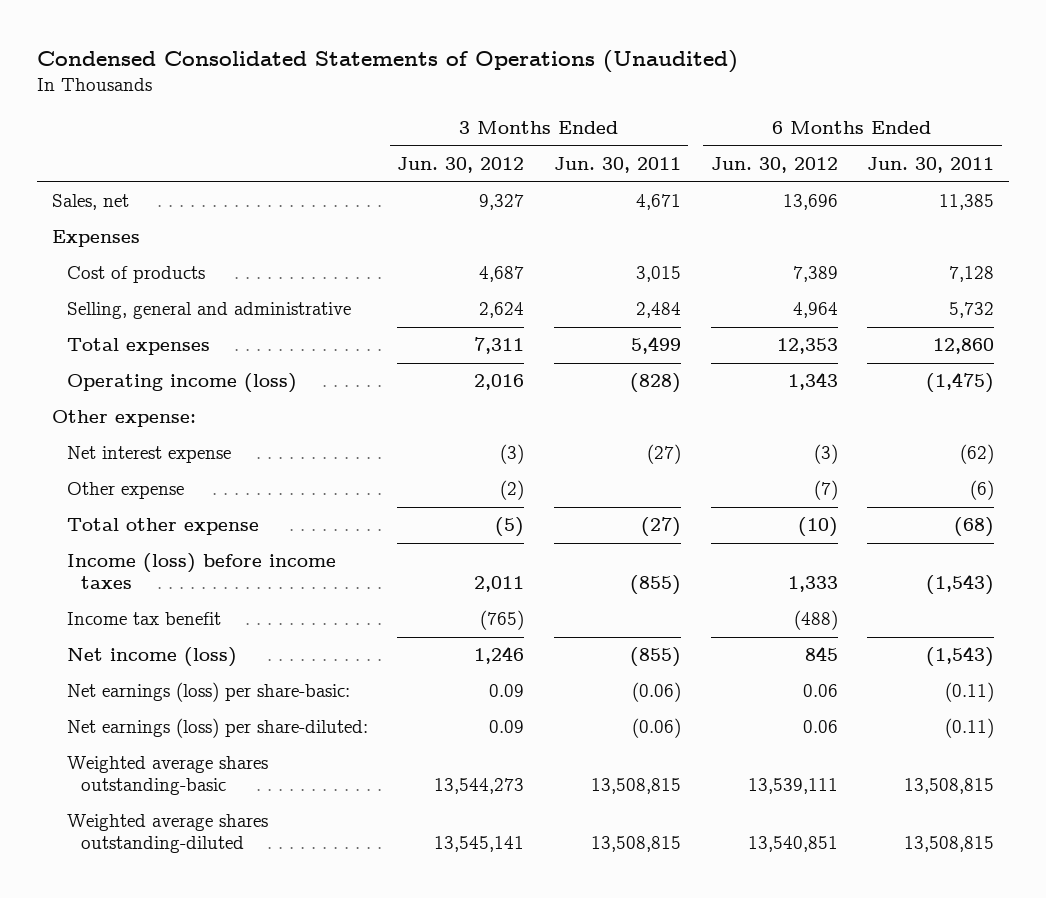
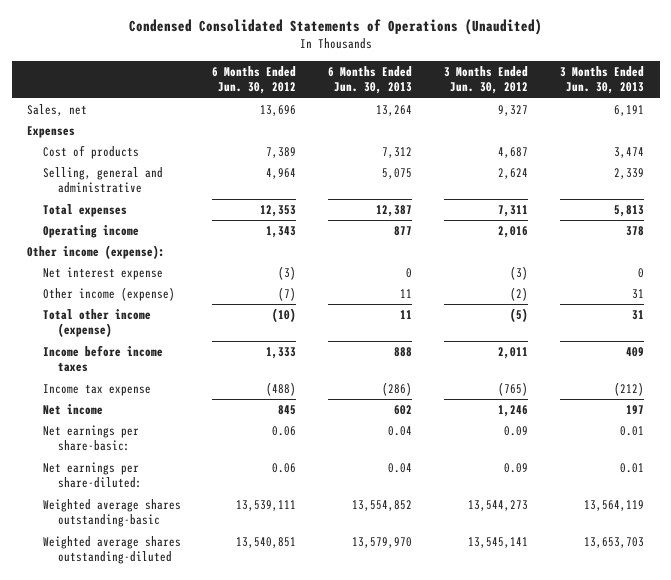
- | 3 Months Ended Jun. 30, 2012 | 3 Months Ended Jun. 30, 2011 | 6 Months Ended Jun. 30, 2012 | 6 Months Ended Jun. 30, 2011
+ | 6 Months Ended Jun. 30, 2012 | 6 Months Ended Jun. 30, 2013 | 3 Months Ended Jun. 30, 2012 | 3 Months Ended Jun. 30, 2013
- Operating income (loss) | 2,016 | (828) | 1,343 | (1,475)
- Other expense:
+ Operating income | 1,343 | 877 | 2,016 | 378
+ Other income (expense):
- Other expense | (2) | | (7) | (6)
- Total other expense | (5) | (27) | (10) | (68)
- Income (loss) before income taxes | 2,011 | (855) | 1,333 | (1,543)
- Income tax benefit | (765) | | (488) |
- Net income (loss) | 1,246 | (855) | 845 | (1,543)
- Net earnings (loss) per share-basic: | 0.09 | (0.06) | 0.06 | (0.11)
- Net earnings (loss) per share-diluted: | 0.09 | (0.06) | 0.06 | (0.11)
+ Other income (expense) | (7) | 11 | (2) | 31
+ Total other income (expense) | (10) | 11 | (5) | 31
+ Income before income taxes | 1,333 | 888 | 2,011 | 409
+ Income tax expense | (488) | (286) | (765) | (212)
+ Net income | 845 | 602 | 1,246 | 197
+ Net earnings per share-basic: | 0.06 | 0.04 | 0.09 | 0.01
+ Net earnings per share-diluted: | 0.06 | 0.04 | 0.09 | 0.01

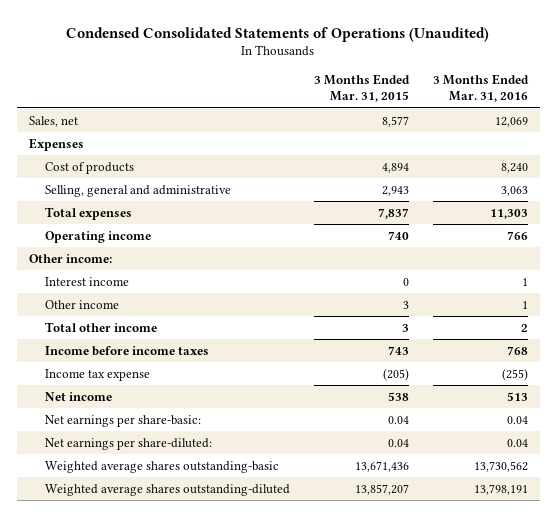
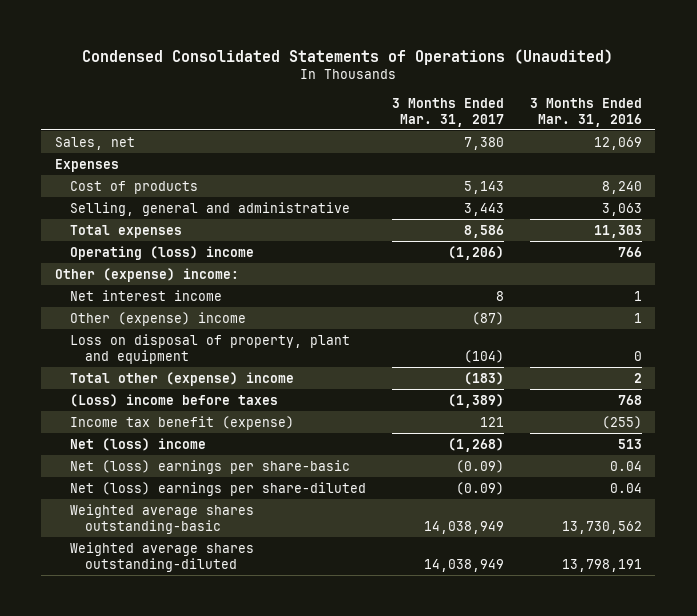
- | 3 Months Ended Mar. 31, 2015 | 3 Months Ended Mar. 31, 2016
+ | 3 Months Ended Mar. 31, 2017 | 3 Months Ended Mar. 31, 2016
- Operating income | 740 | 766
- Other income:
- Interest income | 0 | 1
- Other income | 3 | 1
- Total other income | 3 | 2
- Income before income taxes | 743 | 768
- Income tax expense | (205) | (255)
- Net income | 538 | 513
- Net earnings per share-basic: | 0.04 | 0.04
- Net earnings per share-diluted: | 0.04 | 0.04
+ Operating (loss) income | (1,206) | 766
+ Other (expense) income:
+ Net interest income | 8 | 1
+ Other (expense) income | (87) | 1
+ Loss on disposal of property, plant and equipment | (104) | 0
+ Total other (expense) income | (183) | 2
+ (Loss) income before taxes | (1,389) | 768
+ Income tax benefit (expense) | 121 | (255)
+ Net (loss) income | (1,268) | 513
+ Net (loss) earnings per share-basic | (0.09) | 0.04
+ Net (loss) earnings per share-diluted | (0.09) | 0.04

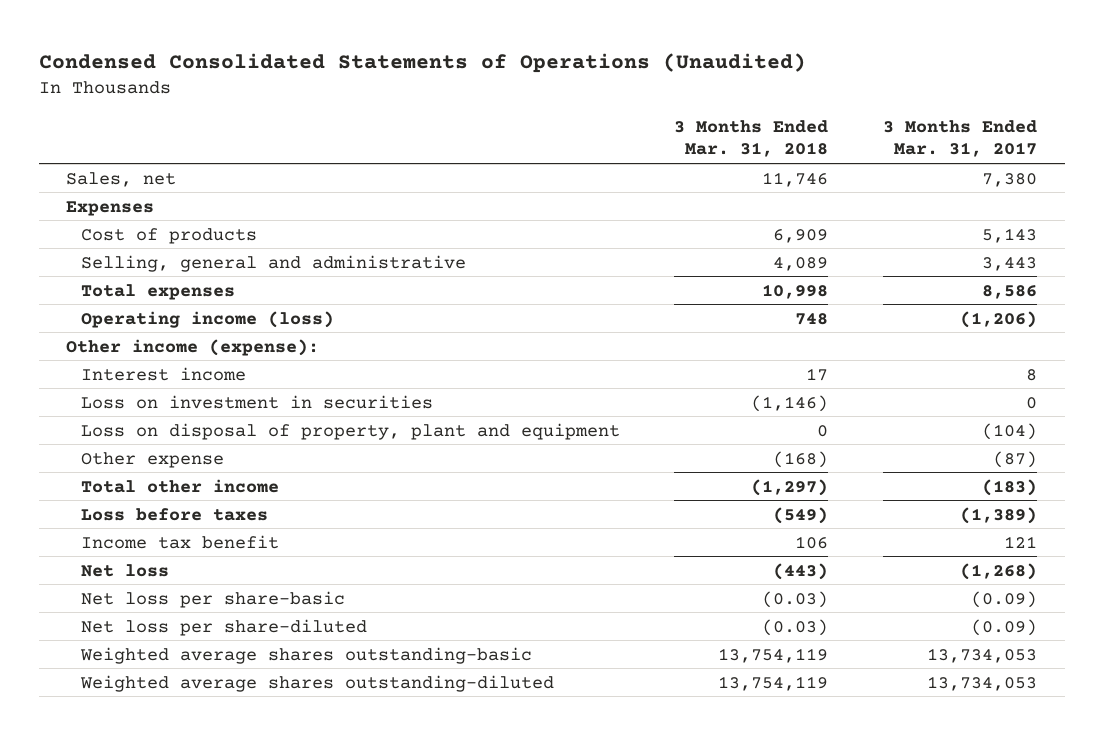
- | 3 Months Ended Mar. 31, 2017 | 3 Months Ended Mar. 31, 2016
+ | 3 Months Ended Mar. 31, 2018 | 3 Months Ended Mar. 31, 2017
- Operating (loss) income | (1,206) | 766
- Other (expense) income:
- Net interest income | 8 | 1
- Other (expense) income | (87) | 1
+ Operating income (loss) | 748 | (1,206)
+ Other income (expense):
+ Interest income | 17 | 8
+ Loss on investment in securities | (1,146) | 0
- Total other (expense) income | (183) | 2
- (Loss) income before taxes | (1,389) | 768
- Income tax benefit (expense) | 121 | (255)
- Net (loss) income | (1,268) | 513
- Net (loss) earnings per share-basic | (0.09) | 0.04
- Net (loss) earnings per share-diluted | (0.09) | 0.04
- Weighted average shares outstanding-basic | 14,038,949 | 13,730,562
- Weighted average shares outstanding-diluted | 14,038,949 | 13,798,191
+ Other expense | (168) | (87)
+ Total other income | (1,297) | (183)
+ Loss before taxes | (549) | (1,389)
+ Income tax benefit | 106 | 121
+ Net loss | (443) | (1,268)
+ Net loss per share-basic | (0.03) | (0.09)
+ Net loss per share-diluted | (0.03) | (0.09)
+ Weighted average shares outstanding-basic | 13,754,119 | 13,734,053
+ Weighted average shares outstanding-diluted | 13,754,119 | 13,734,053

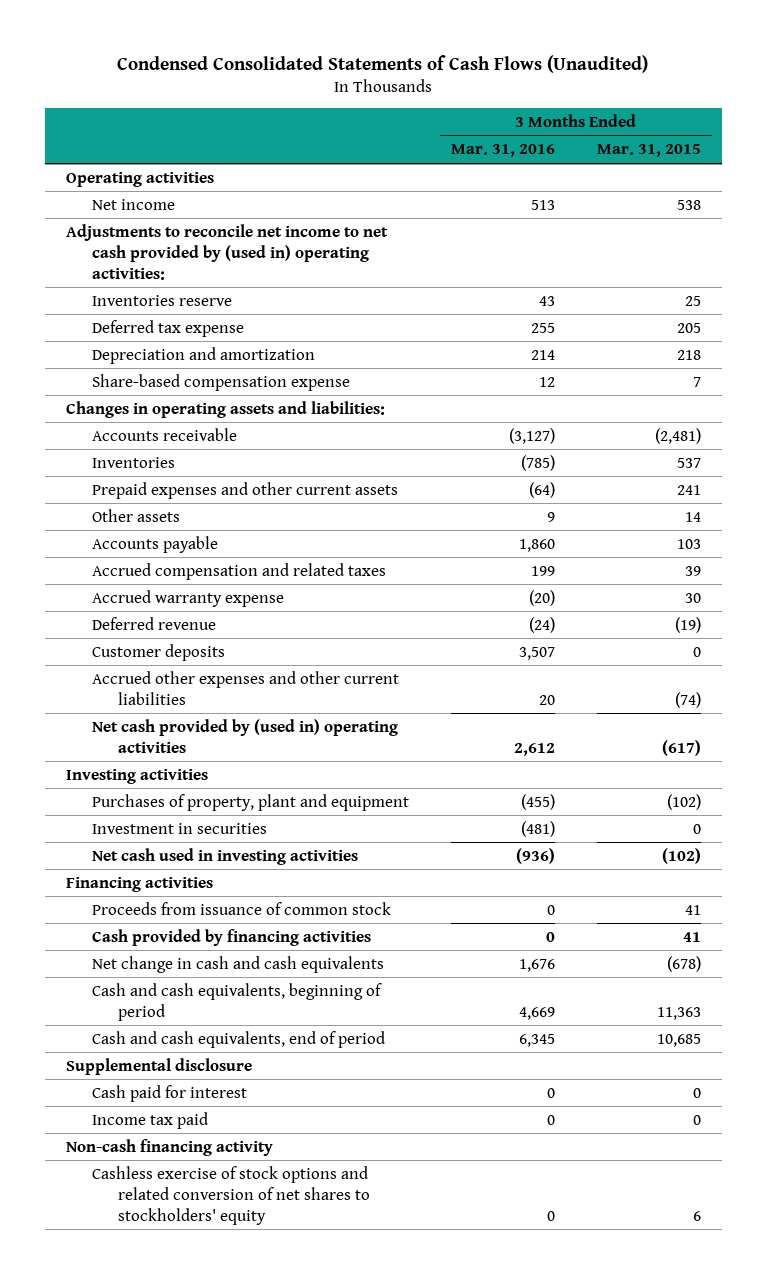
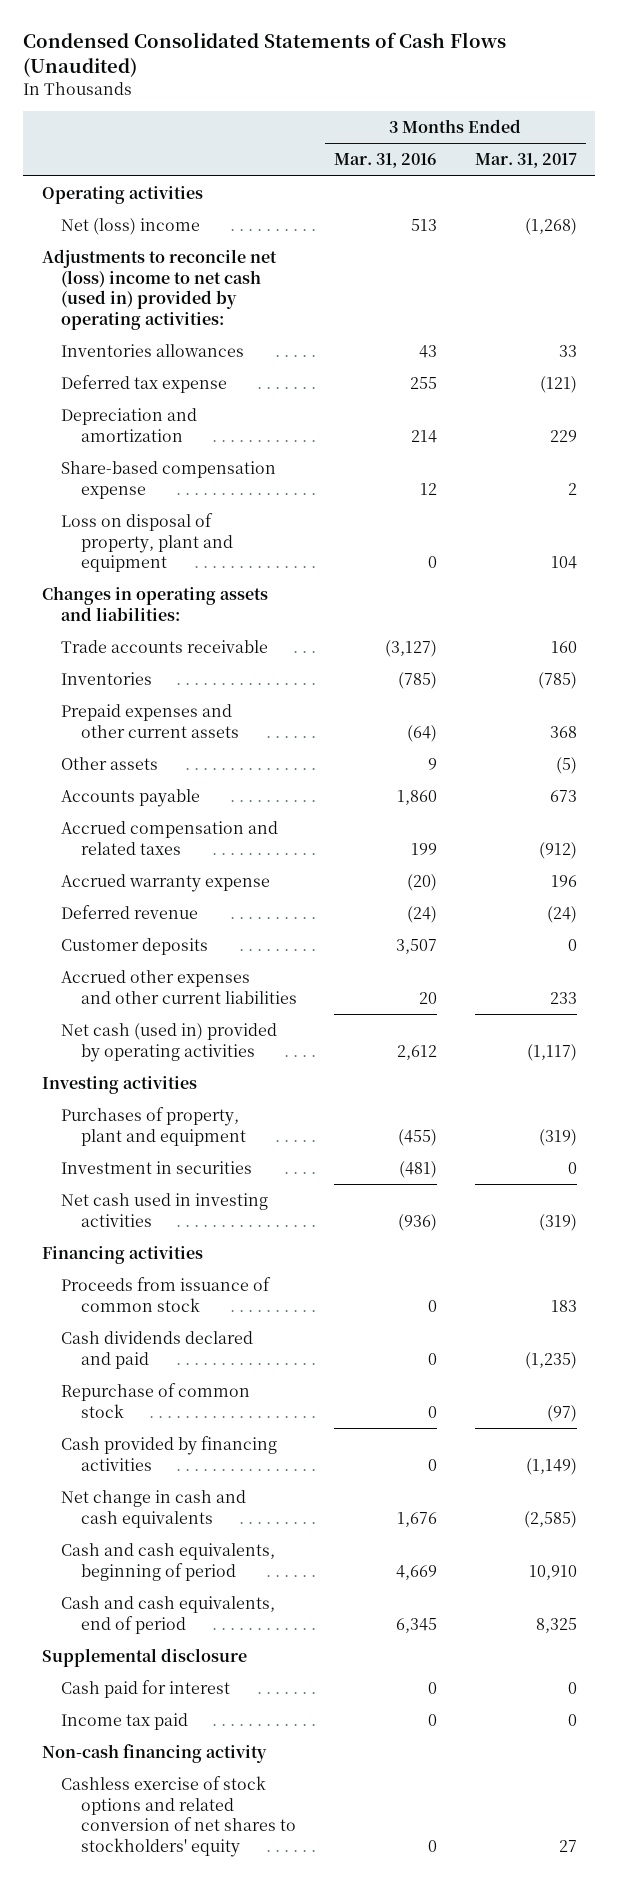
- | 3 Months Ended Mar. 31, 2016 | 3 Months Ended Mar. 31, 2015
+ | 3 Months Ended Mar. 31, 2016 | 3 Months Ended Mar. 31, 2017
- Net income | 513 | 538
- Adjustments to reconcile net income to net cash provided by (used in) operating activities:
- Inventories reserve | 43 | 25
+ Net (loss) income | 513 | (1,268)
+ Adjustments to reconcile net (loss) income to net cash (used in) provided by operating activities:
+ Inventories allowances | 43 | 33
+ Loss on disposal of property, plant and equipment | 0 | 104
- Accounts receivable | (3,127) | (2,481)
+ Trade accounts receivable | (3,127) | 160
- Net cash provided by (used in) operating activities | 2,612 | (617)
+ Net cash (used in) provided by operating activities | 2,612 | (1,117)
+ Cash dividends declared and paid | 0 | (1,235)
+ Repurchase of common stock | 0 | (97)

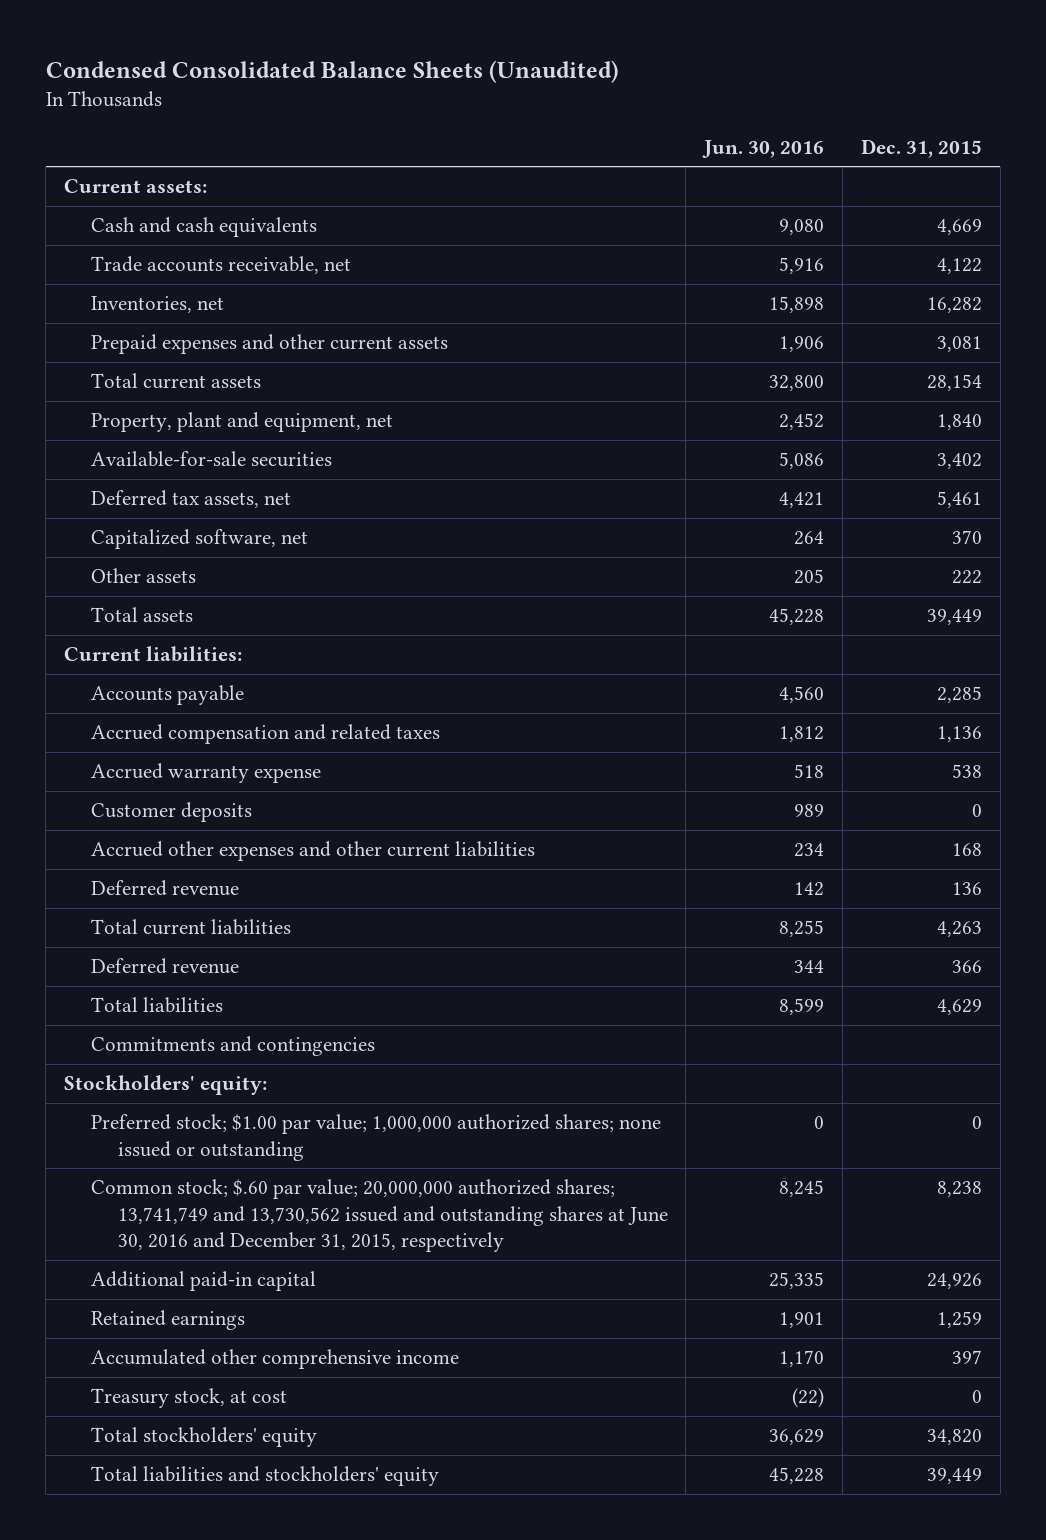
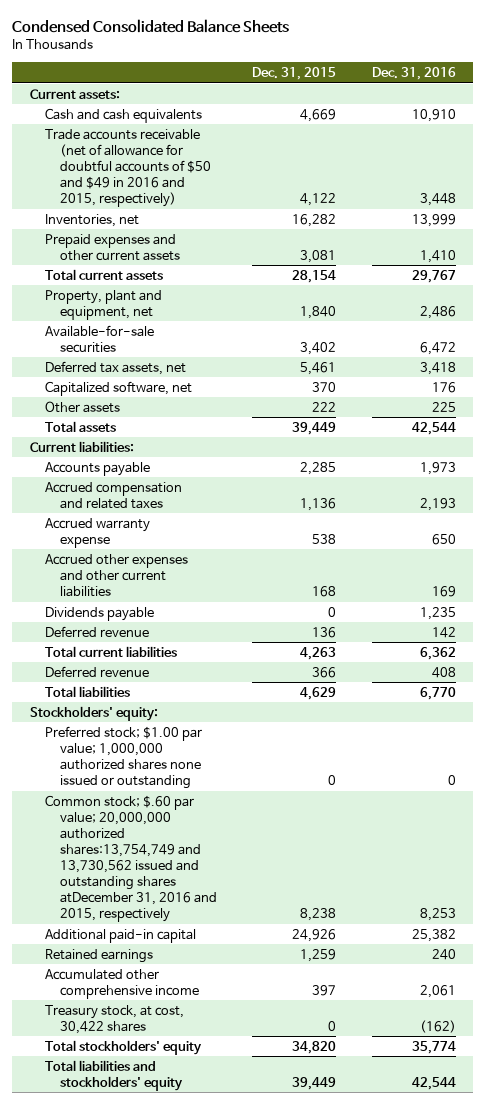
- Condensed Consolidated Balance Sheets (Unaudited)
+ Condensed Consolidated Balance Sheets
- | Jun. 30, 2016 | Dec. 31, 2015
+ | Dec. 31, 2015 | Dec. 31, 2016
- Trade accounts receivable, net | 5,916 | 4,122
+ Trade accounts receivable (net of allowance for doubtful accounts of $50 and $49 in 2016 and 2015, respectively) | 4,122 | 3,448
- Customer deposits | 989 | 0
+ Dividends payable | 0 | 1,235
- Commitments and contingencies
- Preferred stock; $1.00 par value; 1,000,000 authorized shares; none issued or outstanding | 0 | 0
- Common stock; $.60 par value; 20,000,000 authorized shares; 13,741,749 and 13,730,562 issued and outstanding shares at June 30, 2016 and December 31, 2015, respectively | 8,245 | 8,238
+ Preferred stock; $1.00 par value; 1,000,000 authorized shares none issued or outstanding | 0 | 0
+ Common stock; $.60 par value; 20,000,000 authorized shares:13,754,749 and 13,730,562 issued and outstanding shares atDecember 31, 2016 and 2015, respectively | 8,238 | 8,253
- Treasury stock, at cost | (22) | 0
+ Treasury stock, at cost, 30,422 shares | 0 | (162)

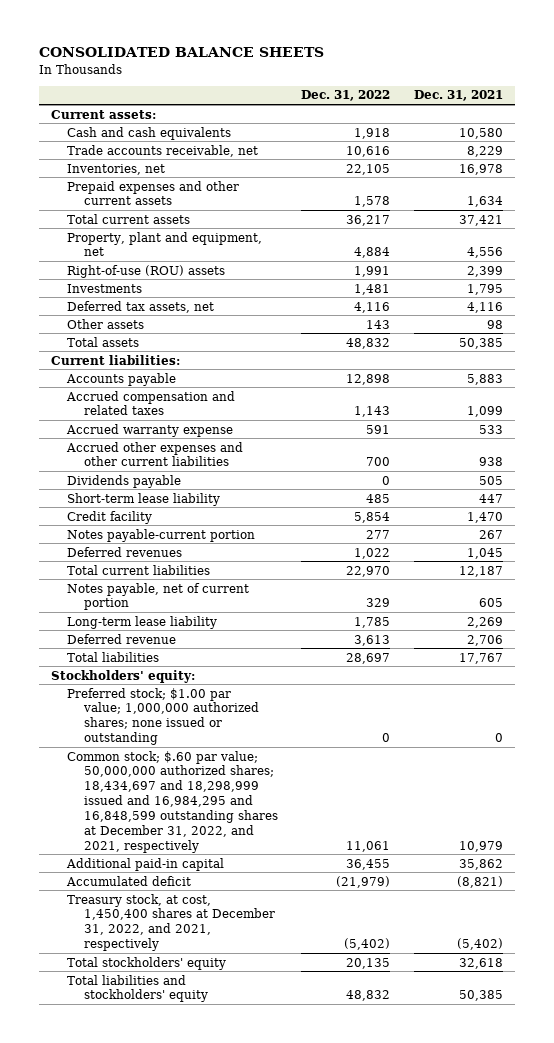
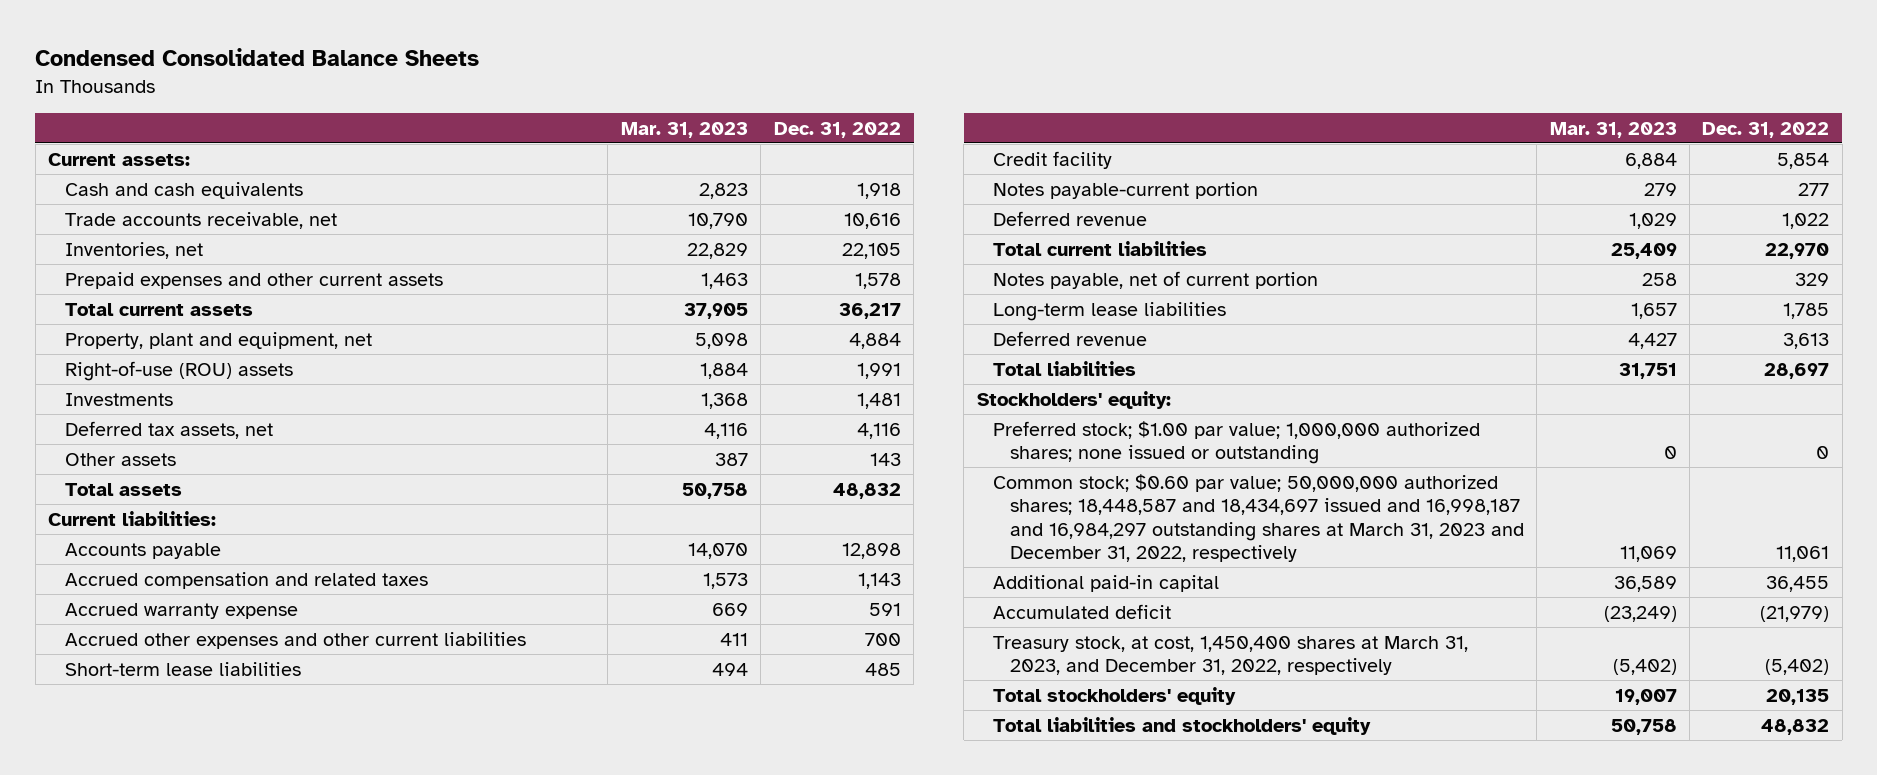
- CONSOLIDATED BALANCE SHEETS
+ Condensed Consolidated Balance Sheets
- | Dec. 31, 2022 | Dec. 31, 2021
+ | Mar. 31, 2023 | Dec. 31, 2022
- Dividends payable | 0 | 505
- Short-term lease liability | 485 | 447
+ Short-term lease liabilities | 494 | 485
- Deferred revenues | 1,022 | 1,045
+ Deferred revenue | 1,029 | 1,022
- Long-term lease liability | 1,785 | 2,269
+ Long-term lease liabilities | 1,657 | 1,785
- Common stock; $.60 par value; 50,000,000 authorized shares; 18,434,697 and 18,298,999 issued and 16,984,295 and 16,848,599 outstanding shares at December 31, 2022, and 2021, respectively | 11,061 | 10,979
+ Common stock; $0.60 par value; 50,000,000 authorized shares; 18,448,587 and 18,434,697 issued and 16,998,187 and 16,984,297 outstanding shares at March 31, 2023 and December 31, 2022, respectively | 11,069 | 11,061
- Treasury stock, at cost, 1,450,400 shares at December 31, 2022, and 2021, respectively | (5,402) | (5,402)
+ Treasury stock, at cost, 1,450,400 shares at March 31, 2023, and December 31, 2022, respectively | (5,402) | (5,402)

